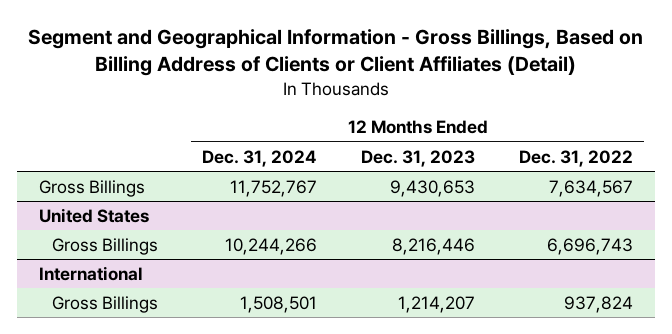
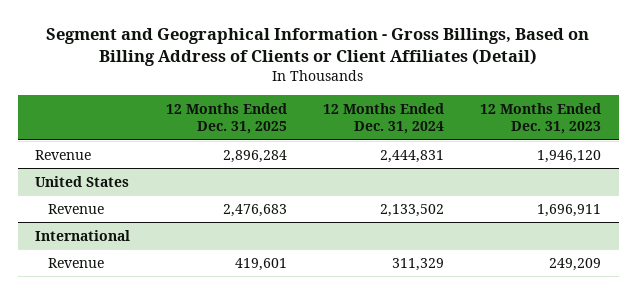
- | 12 Months Ended Dec. 31, 2024 | 12 Months Ended Dec. 31, 2023 | 12 Months Ended Dec. 31, 2022
+ | 12 Months Ended Dec. 31, 2025 | 12 Months Ended Dec. 31, 2024 | 12 Months Ended Dec. 31, 2023
- Gross Billings | 11,752,767 | 9,430,653 | 7,634,567
+ Revenue | 2,896,284 | 2,444,831 | 1,946,120
@ United States
- Gross Billings | 10,244,266 | 8,216,446 | 6,696,743
+ Revenue | 2,476,683 | 2,133,502 | 1,696,911
@ International
- Gross Billings | 1,508,501 | 1,214,207 | 937,824
+ Revenue | 419,601 | 311,329 | 249,209

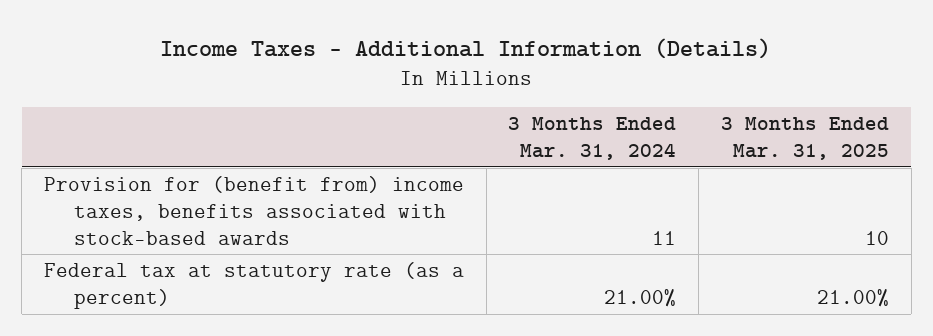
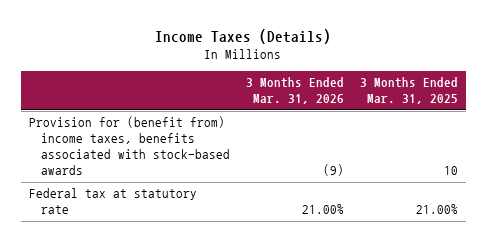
- Income Taxes - Additional Information (Details)
+ Income Taxes (Details)
- | 3 Months Ended Mar. 31, 2024 | 3 Months Ended Mar. 31, 2025
+ | 3 Months Ended Mar. 31, 2026 | 3 Months Ended Mar. 31, 2025
- Federal tax at statutory rate (as a percent) | 21.00% | 21.00%
+ Federal tax at statutory rate | 21.00% | 21.00%

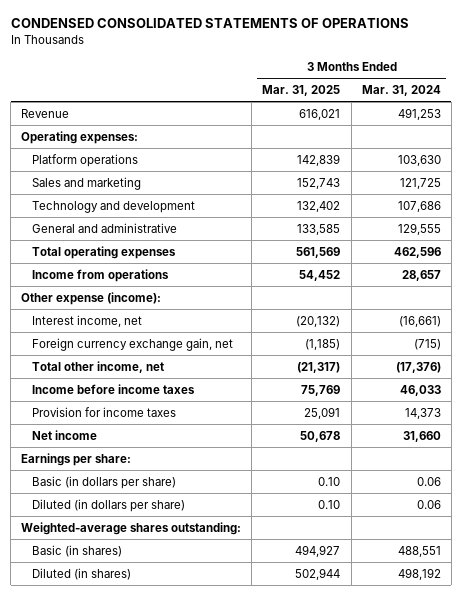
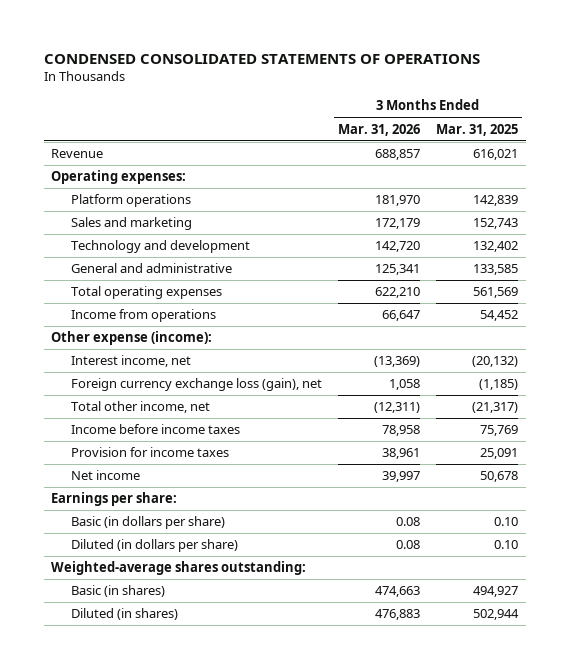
- | 3 Months Ended Mar. 31, 2025 | 3 Months Ended Mar. 31, 2024
+ | 3 Months Ended Mar. 31, 2026 | 3 Months Ended Mar. 31, 2025
- Foreign currency exchange gain, net | (1,185) | (715)
+ Foreign currency exchange loss (gain), net | 1,058 | (1,185)

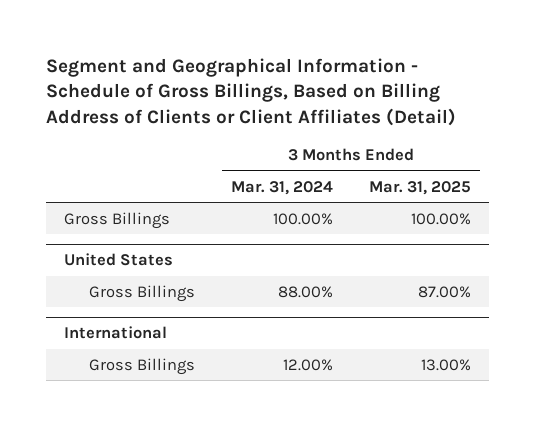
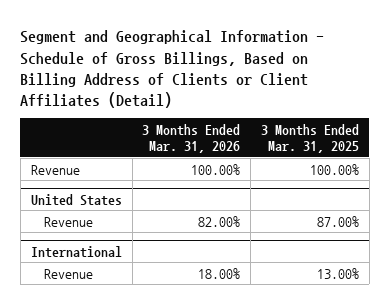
- | 3 Months Ended Mar. 31, 2024 | 3 Months Ended Mar. 31, 2025
+ | 3 Months Ended Mar. 31, 2026 | 3 Months Ended Mar. 31, 2025
- Gross Billings | 100.00% | 100.00%
+ Revenue | 100.00% | 100.00%
@ United States
- Gross Billings | 88.00% | 87.00%
+ Revenue | 82.00% | 87.00%
@ International
- Gross Billings | 12.00% | 13.00%
+ Revenue | 18.00% | 13.00%

